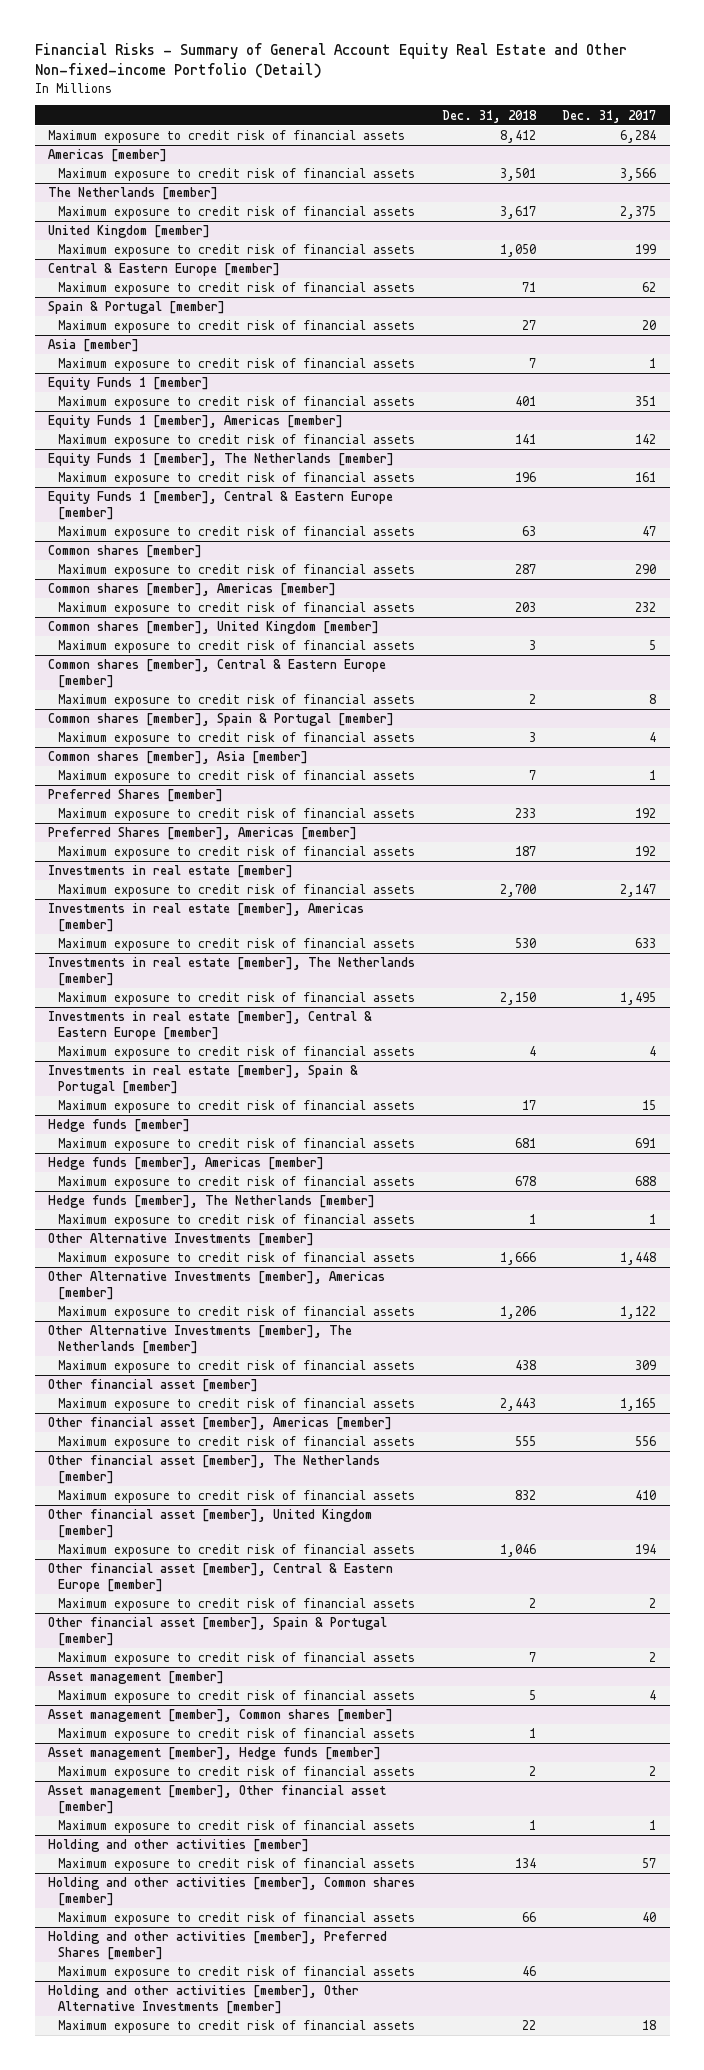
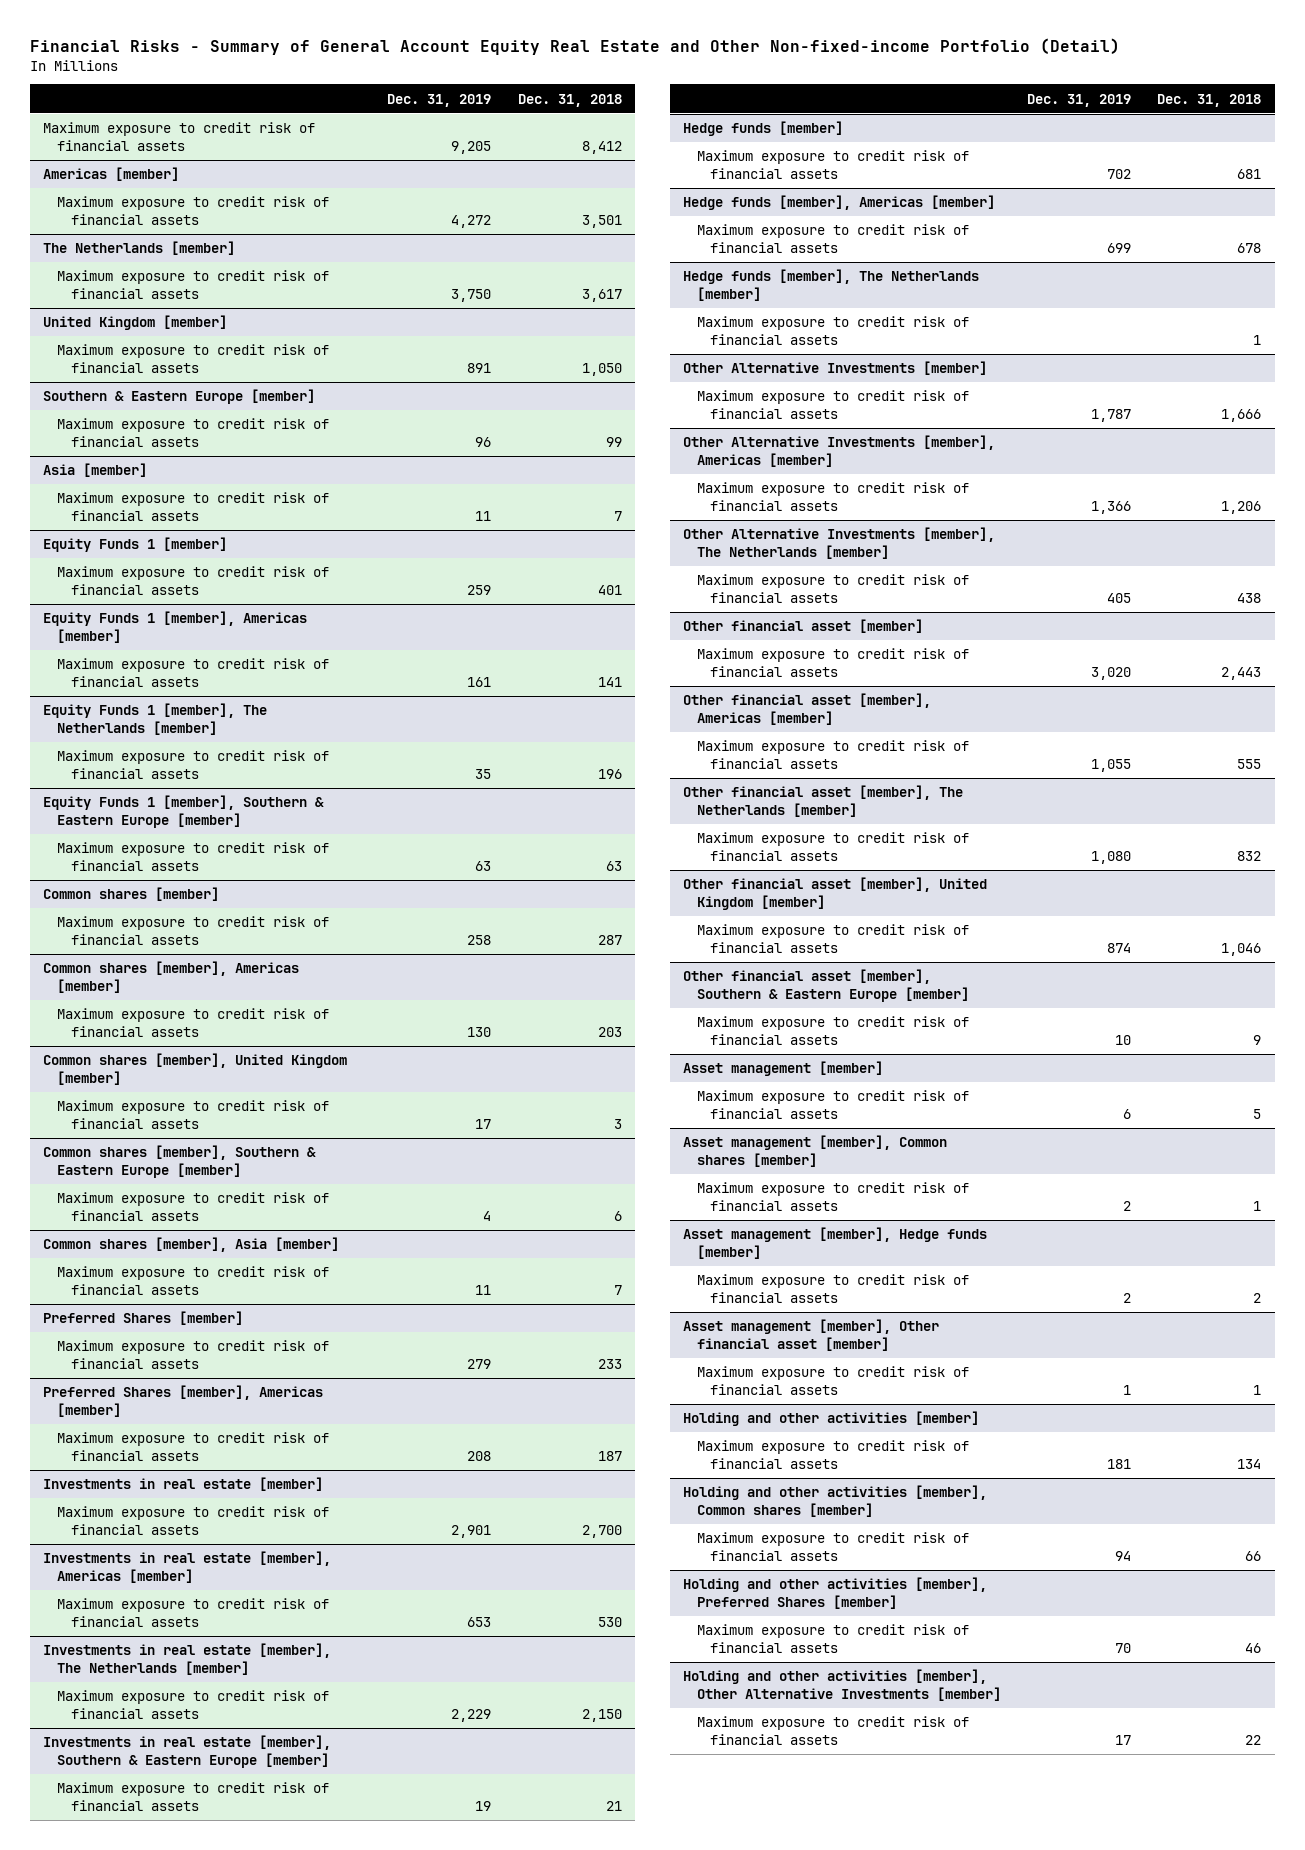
- | Dec. 31, 2018 | Dec. 31, 2017
+ | Dec. 31, 2019 | Dec. 31, 2018
- Central & Eastern Europe [member]
- Maximum exposure to credit risk of financial assets | 71 | 62
- Spain & Portugal [member]
- Maximum exposure to credit risk of financial assets | 27 | 20
+ Southern & Eastern Europe [member]
+ Maximum exposure to credit risk of financial assets | 96 | 99
- Equity Funds 1 [member], Central & Eastern Europe [member]
+ Equity Funds 1 [member], Southern & Eastern Europe [member]
- Common shares [member], Central & Eastern Europe [member]
- Maximum exposure to credit risk of financial assets | 2 | 8
- Common shares [member], Spain & Portugal [member]
- Maximum exposure to credit risk of financial assets | 3 | 4
+ Common shares [member], Southern & Eastern Europe [member]
+ Maximum exposure to credit risk of financial assets | 4 | 6
- Investments in real estate [member], Central & Eastern Europe [member]
- Maximum exposure to credit risk of financial assets | 4 | 4
- Investments in real estate [member], Spain & Portugal [member]
- Maximum exposure to credit risk of financial assets | 17 | 15
+ Investments in real estate [member], Southern & Eastern Europe [member]
+ Maximum exposure to credit risk of financial assets | 19 | 21
- Other financial asset [member], Central & Eastern Europe [member]
- Maximum exposure to credit risk of financial assets | 2 | 2
- Other financial asset [member], Spain & Portugal [member]
- Maximum exposure to credit risk of financial assets | 7 | 2
+ Other financial asset [member], Southern & Eastern Europe [member]
+ Maximum exposure to credit risk of financial assets | 10 | 9

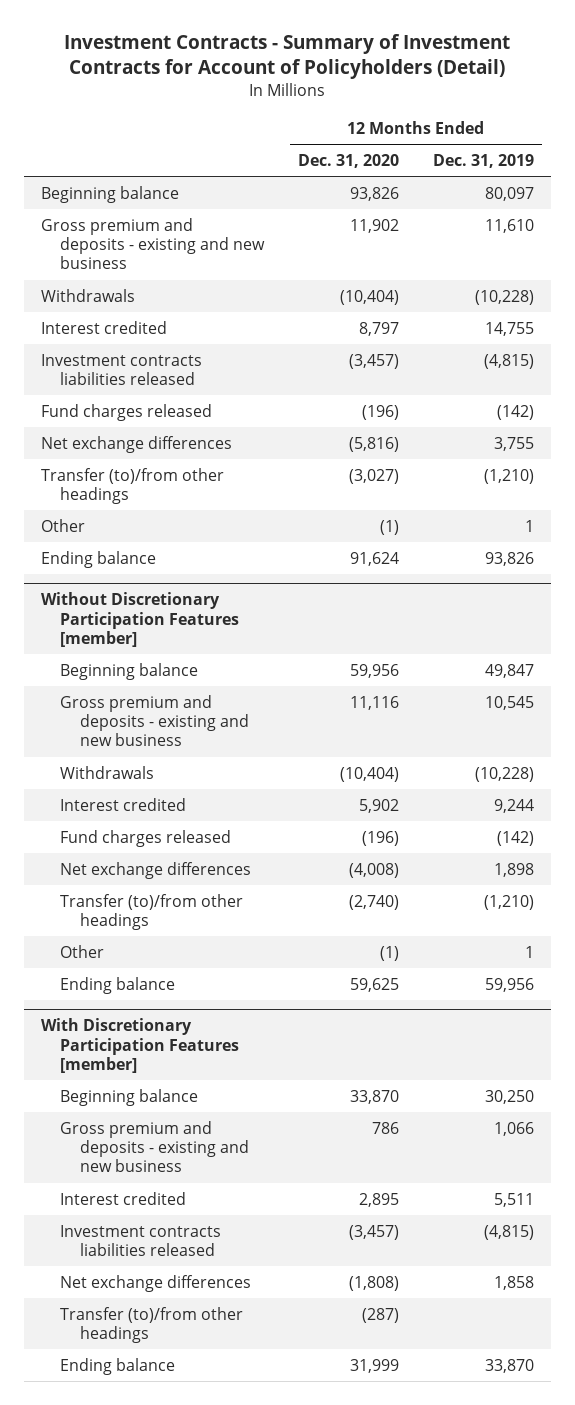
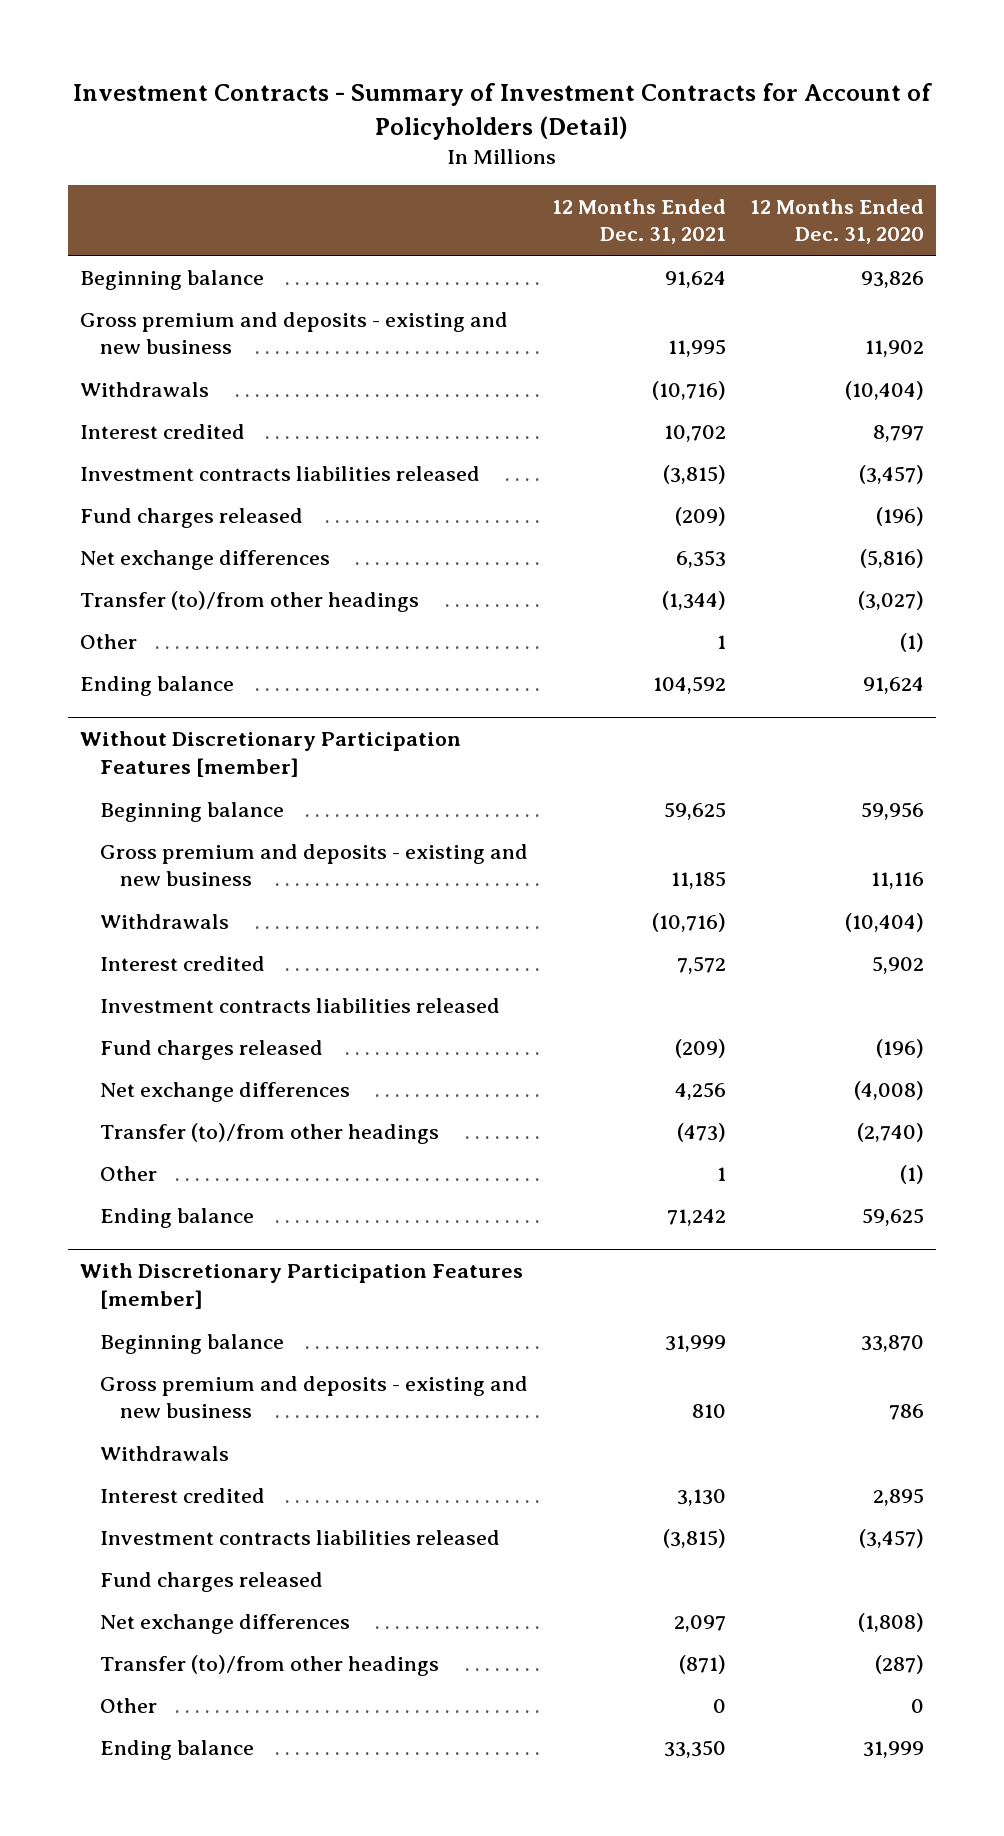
- | 12 Months Ended Dec. 31, 2020 | 12 Months Ended Dec. 31, 2019
+ | 12 Months Ended Dec. 31, 2021 | 12 Months Ended Dec. 31, 2020
@ Without Discretionary Participation Features [member]
+ Investment contracts liabilities released
@ With Discretionary Participation Features [member]
+ Withdrawals
+ Fund charges released
+ Other | 0 | 0

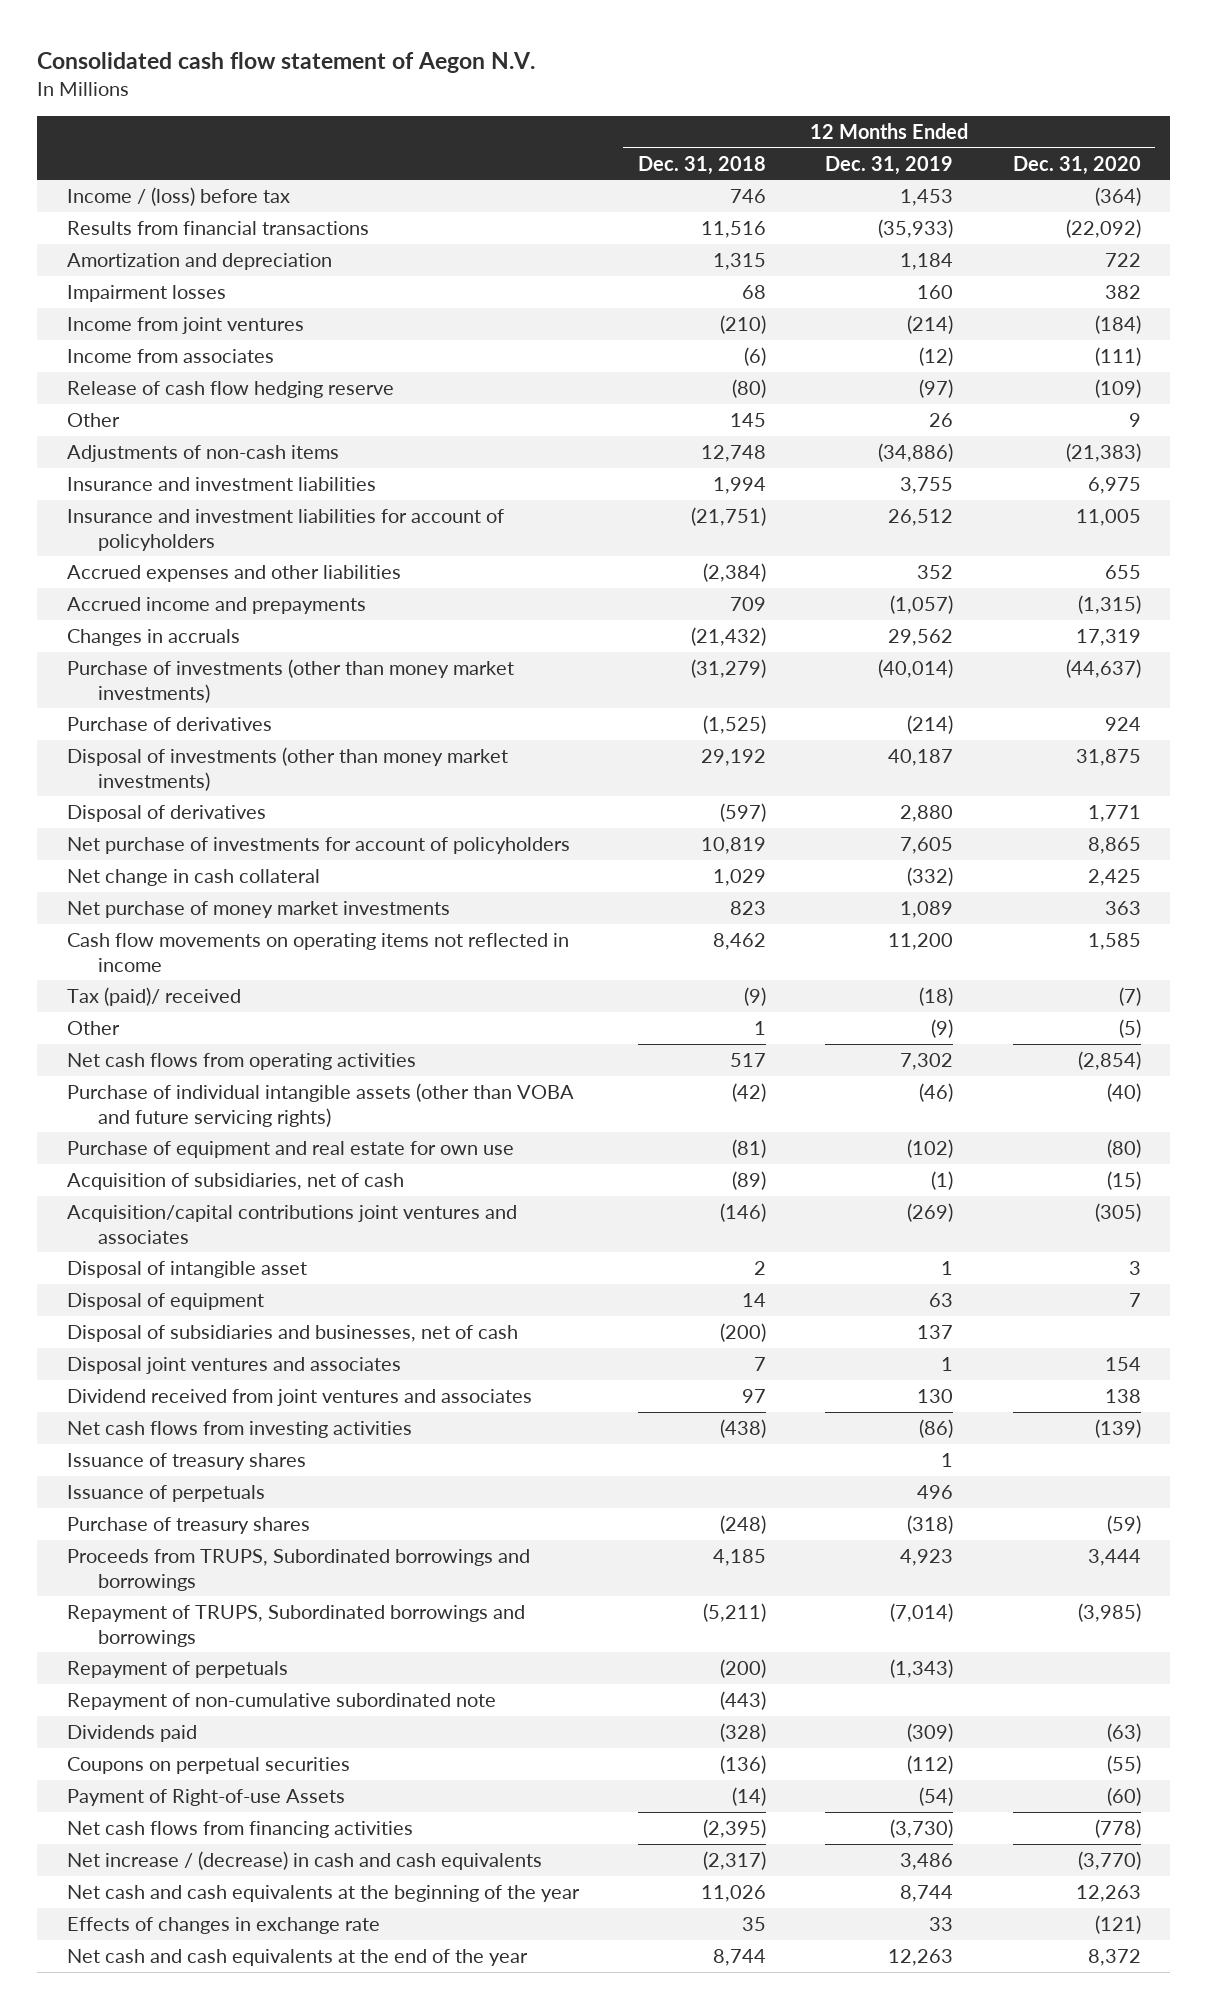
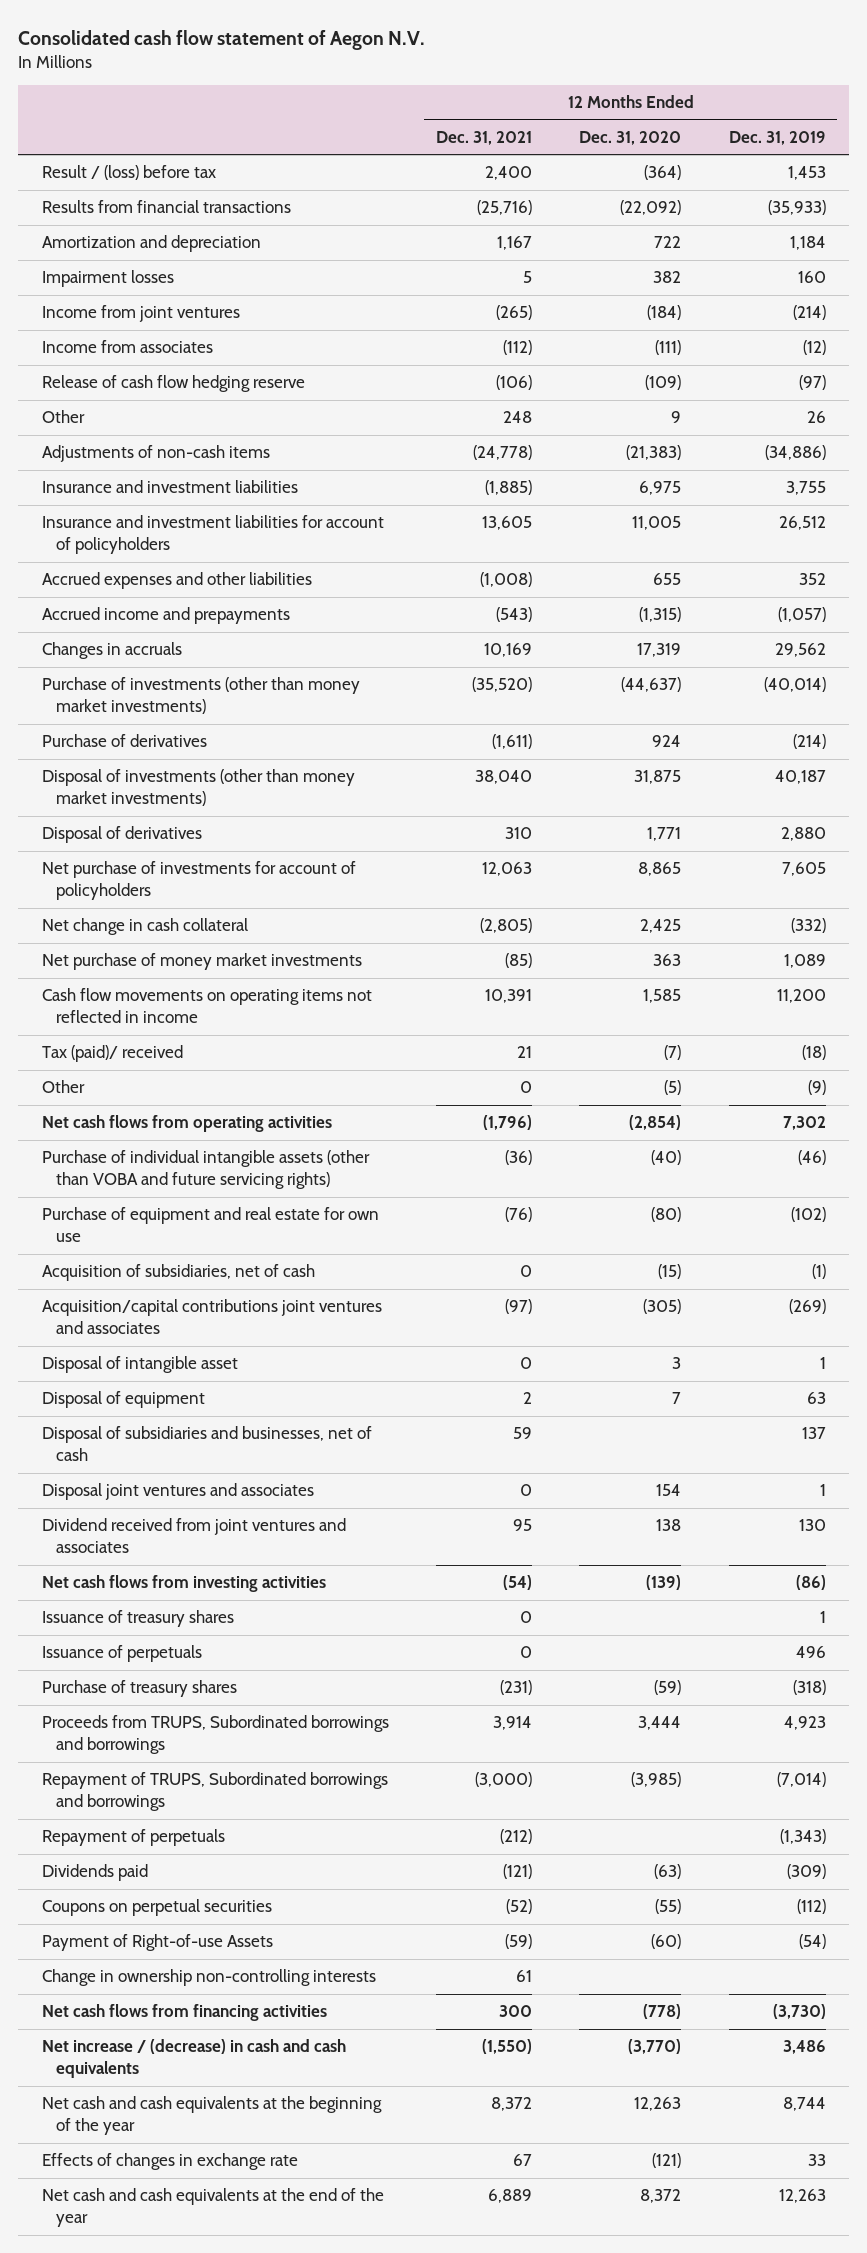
- | 12 Months Ended Dec. 31, 2018 | 12 Months Ended Dec. 31, 2019 | 12 Months Ended Dec. 31, 2020
+ | 12 Months Ended Dec. 31, 2021 | 12 Months Ended Dec. 31, 2020 | 12 Months Ended Dec. 31, 2019
- Income / (loss) before tax | 746 | 1,453 | (364)
+ Result / (loss) before tax | 2,400 | (364) | 1,453
- Repayment of non-cumulative subordinated note | (443) | |
+ Change in ownership non-controlling interests | 61 | |

